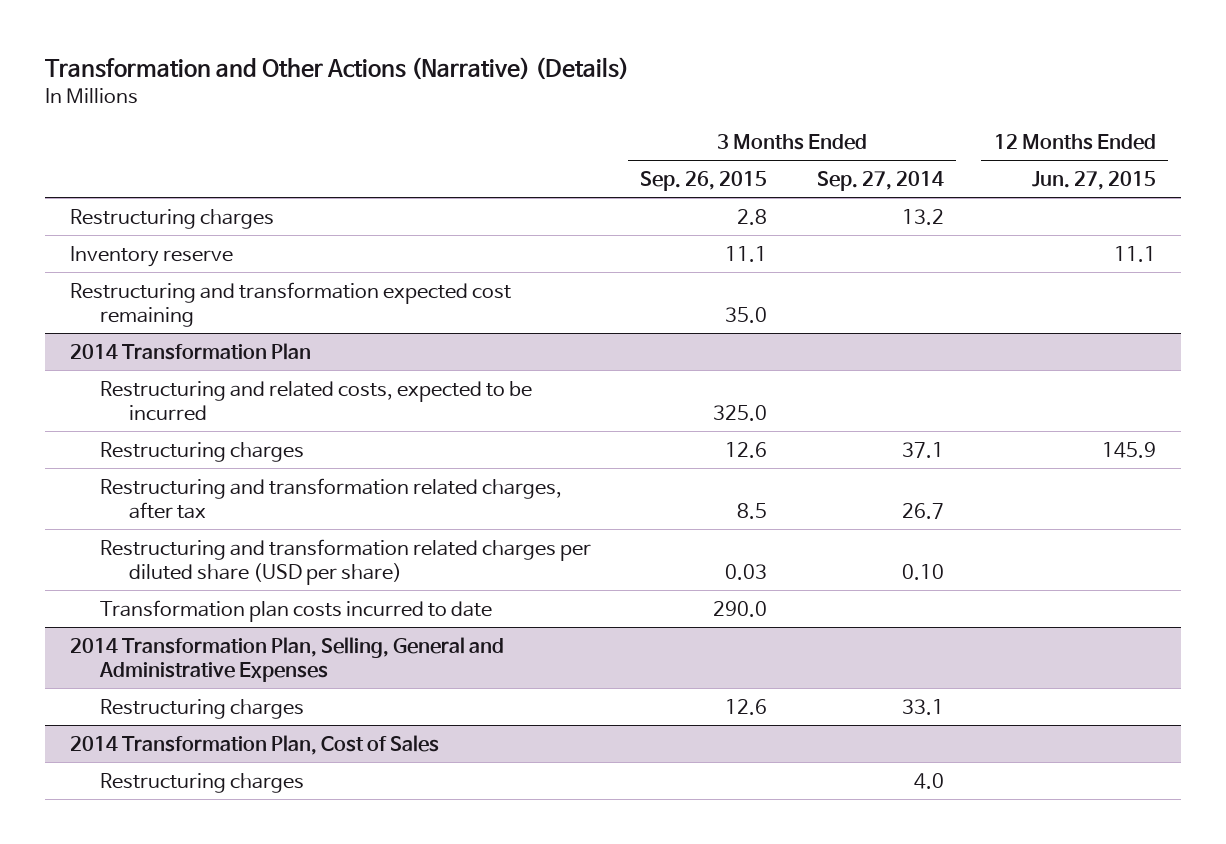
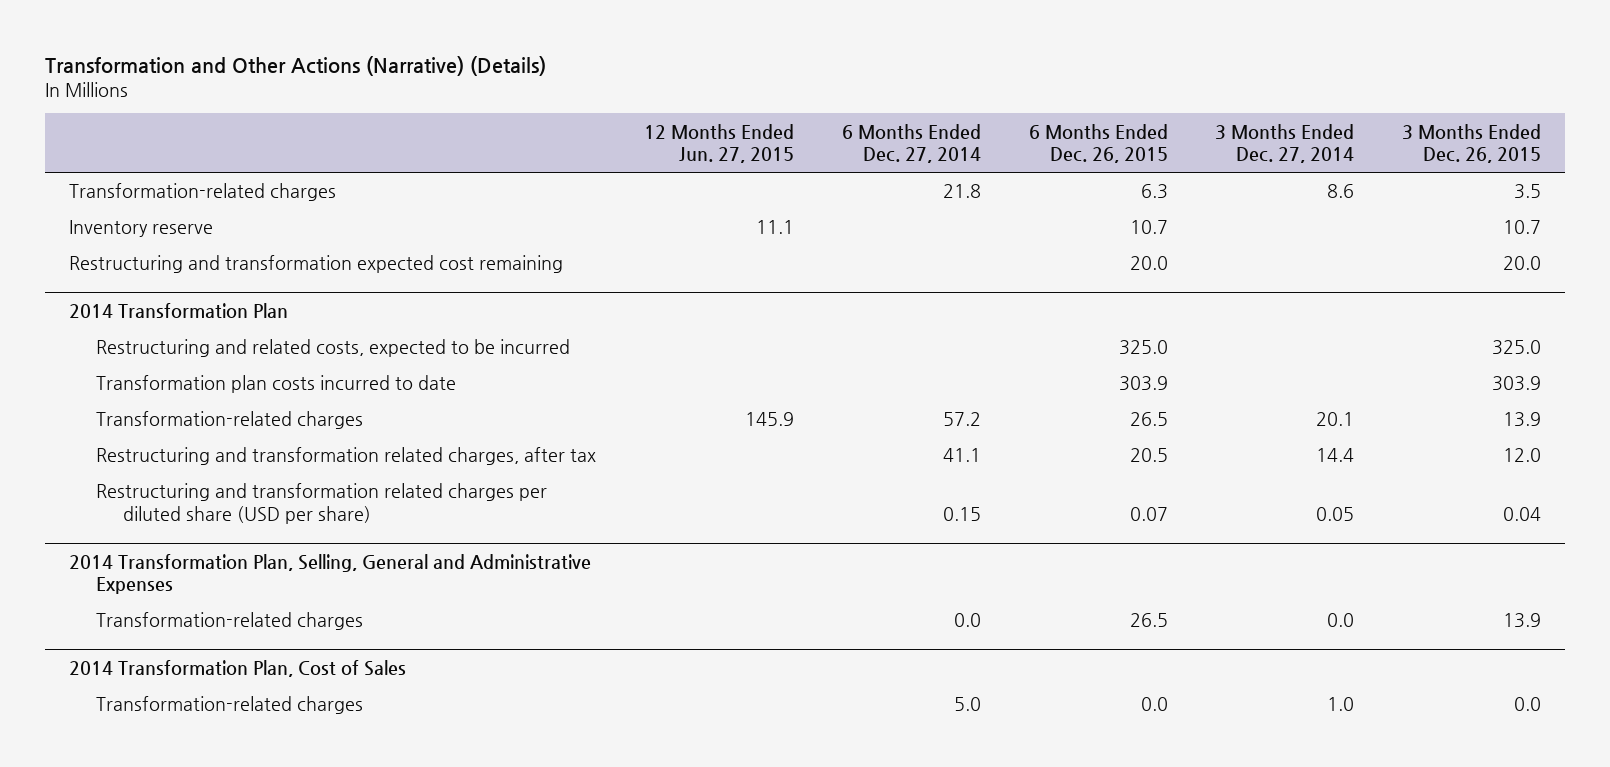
- | 3 Months Ended Sep. 26, 2015 | 3 Months Ended Sep. 27, 2014 | 12 Months Ended Jun. 27, 2015
+ | 12 Months Ended Jun. 27, 2015 | 6 Months Ended Dec. 27, 2014 | 6 Months Ended Dec. 26, 2015 | 3 Months Ended Dec. 27, 2014 | 3 Months Ended Dec. 26, 2015
- Restructuring charges | 2.8 | 13.2 |
+ Transformation-related charges | | 21.8 | 6.3 | 8.6 | 3.5
@ 2014 Transformation Plan
- Restructuring charges | 12.6 | 37.1 | 145.9
moved up: Transformation plan costs incurred to date | | | 303.9 | | 303.9
+ Transformation-related charges | 145.9 | 57.2 | 26.5 | 20.1 | 13.9
@ 2014 Transformation Plan, Selling, General and Administrative Expenses
- Restructuring charges | 12.6 | 33.1 |
+ Transformation-related charges | | 0.0 | 26.5 | 0.0 | 13.9
@ 2014 Transformation Plan, Cost of Sales
- Restructuring charges | | 4.0 |
+ Transformation-related charges | | 5.0 | 0.0 | 1.0 | 0.0

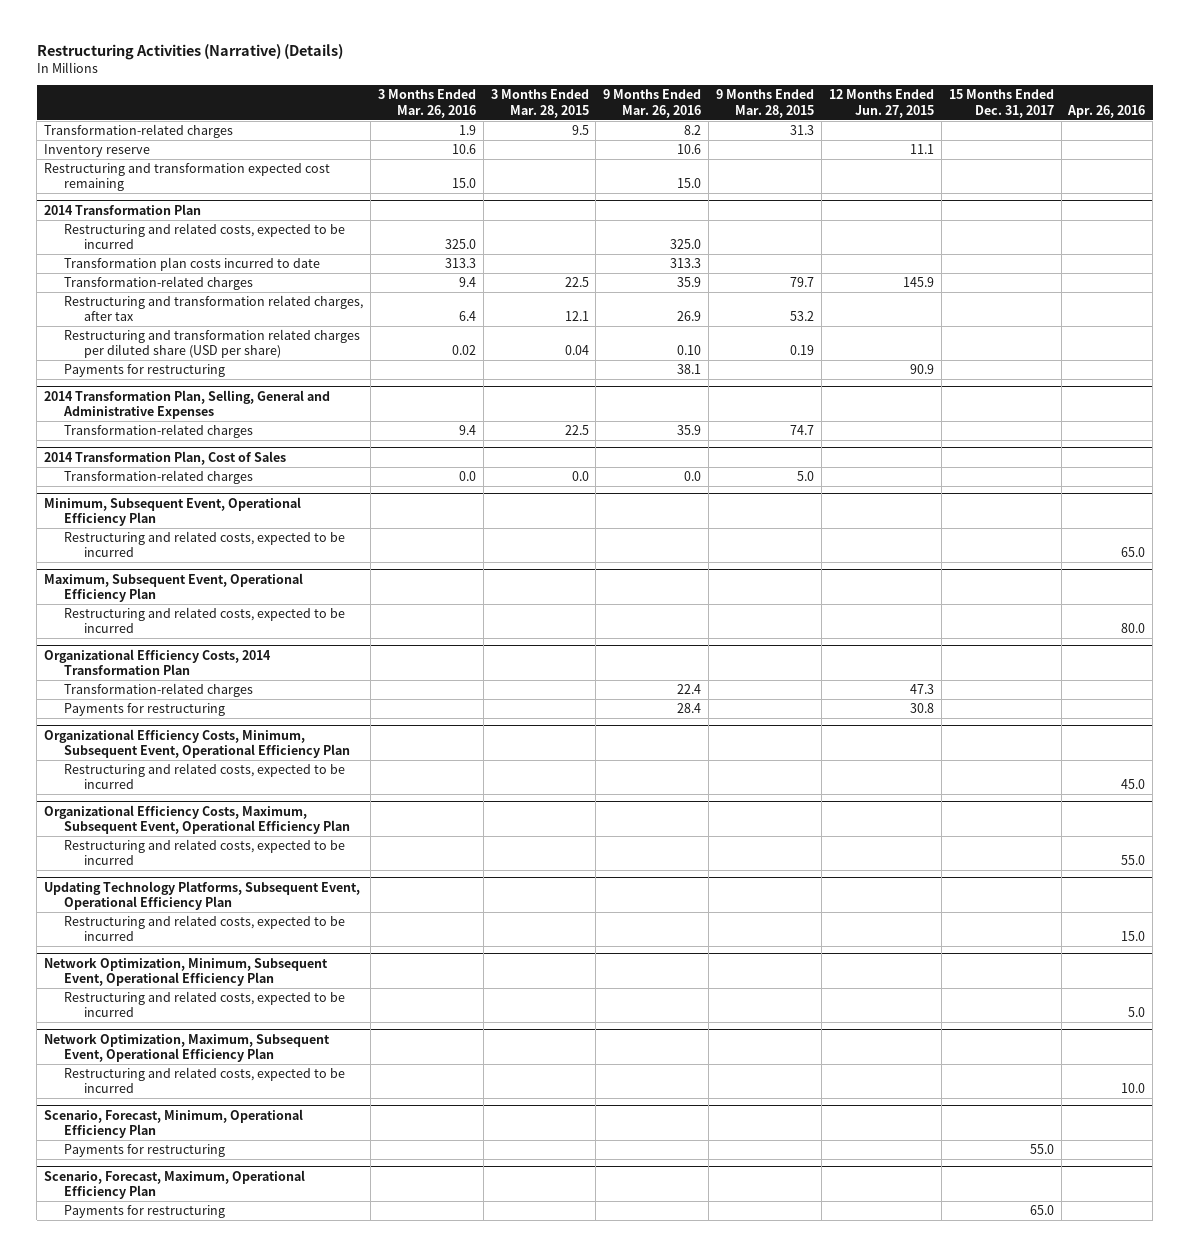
- Transformation and Other Actions (Narrative) (Details)
+ Restructuring Activities (Narrative) (Details)
- | 12 Months Ended Jun. 27, 2015 | 6 Months Ended Dec. 27, 2014 | 6 Months Ended Dec. 26, 2015 | 3 Months Ended Dec. 27, 2014 | 3 Months Ended Dec. 26, 2015
+ | 3 Months Ended Mar. 26, 2016 | 3 Months Ended Mar. 28, 2015 | 9 Months Ended Mar. 26, 2016 | 9 Months Ended Mar. 28, 2015 | 12 Months Ended Jun. 27, 2015 | 15 Months Ended Dec. 31, 2017 | Apr. 26, 2016
@ 2014 Transformation Plan
+ Payments for restructuring | | | 38.1 | | 90.9 | |
+ Minimum, Subsequent Event, Operational Efficiency Plan
+ Restructuring and related costs, expected to be incurred | | | | | | | 65.0
+ Maximum, Subsequent Event, Operational Efficiency Plan
+ Restructuring and related costs, expected to be incurred | | | | | | | 80.0
+ Organizational Efficiency Costs, 2014 Transformation Plan
+ Transformation-related charges | | | 22.4 | | 47.3 | |
+ Payments for restructuring | | | 28.4 | | 30.8 | |
+ Organizational Efficiency Costs, Minimum, Subsequent Event, Operational Efficiency Plan
+ Restructuring and related costs, expected to be incurred | | | | | | | 45.0
+ Organizational Efficiency Costs, Maximum, Subsequent Event, Operational Efficiency Plan
+ Restructuring and related costs, expected to be incurred | | | | | | | 55.0
+ Updating Technology Platforms, Subsequent Event, Operational Efficiency Plan
+ Restructuring and related costs, expected to be incurred | | | | | | | 15.0
+ Network Optimization, Minimum, Subsequent Event, Operational Efficiency Plan
+ Restructuring and related costs, expected to be incurred | | | | | | | 5.0
+ Network Optimization, Maximum, Subsequent Event, Operational Efficiency Plan
+ Restructuring and related costs, expected to be incurred | | | | | | | 10.0
+ Scenario, Forecast, Minimum, Operational Efficiency Plan
+ Payments for restructuring | | | | | | 55.0 |
+ Scenario, Forecast, Maximum, Operational Efficiency Plan
+ Payments for restructuring | | | | | | 65.0 |

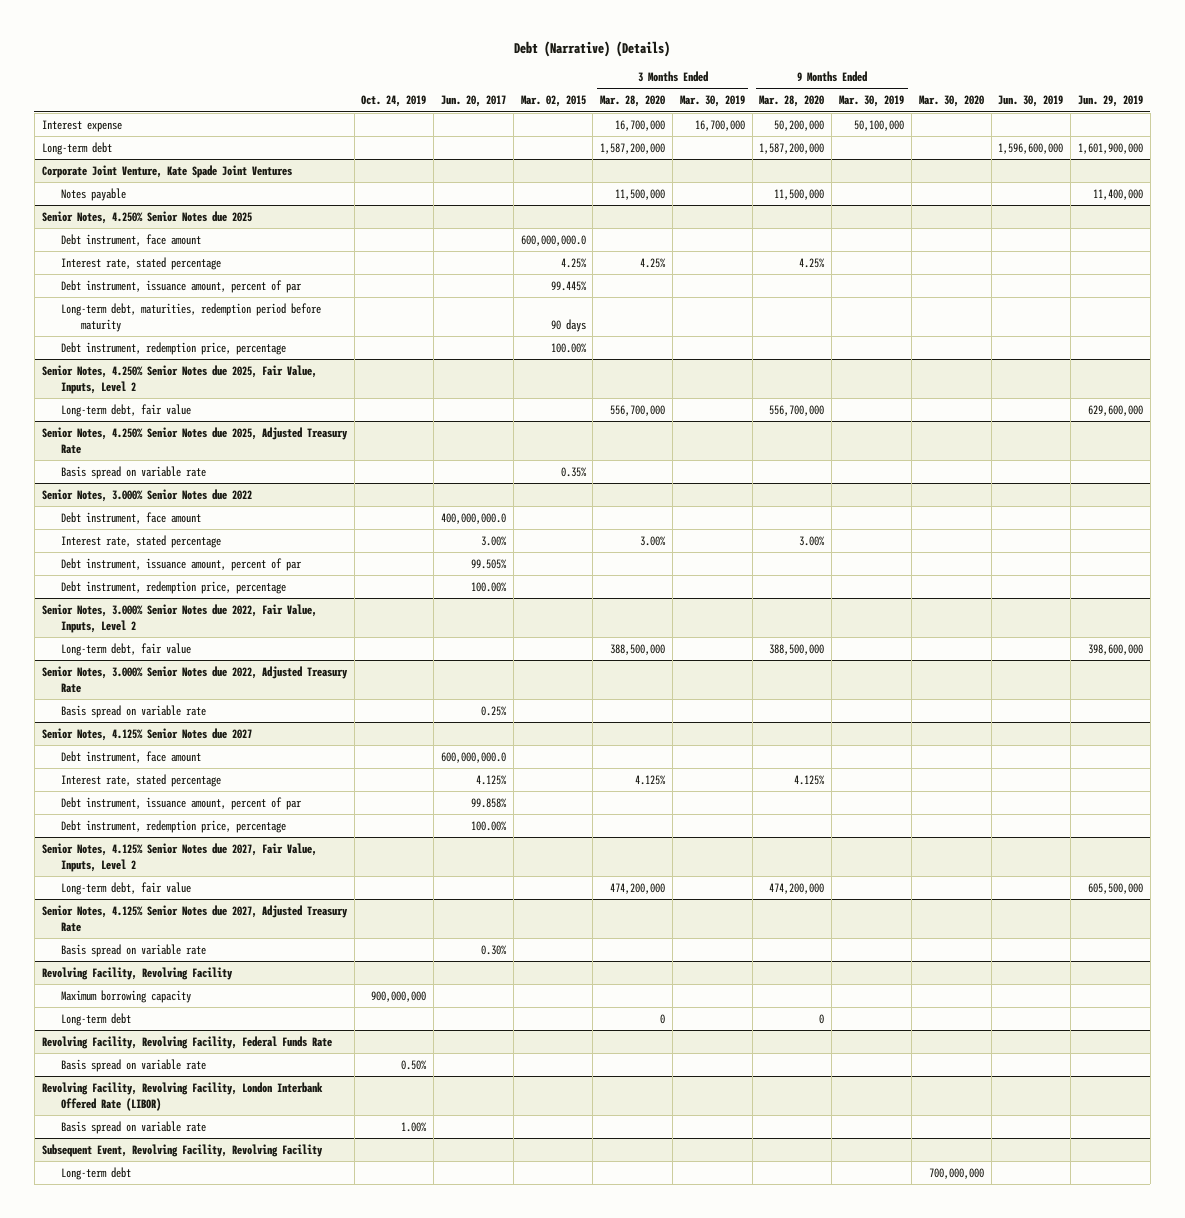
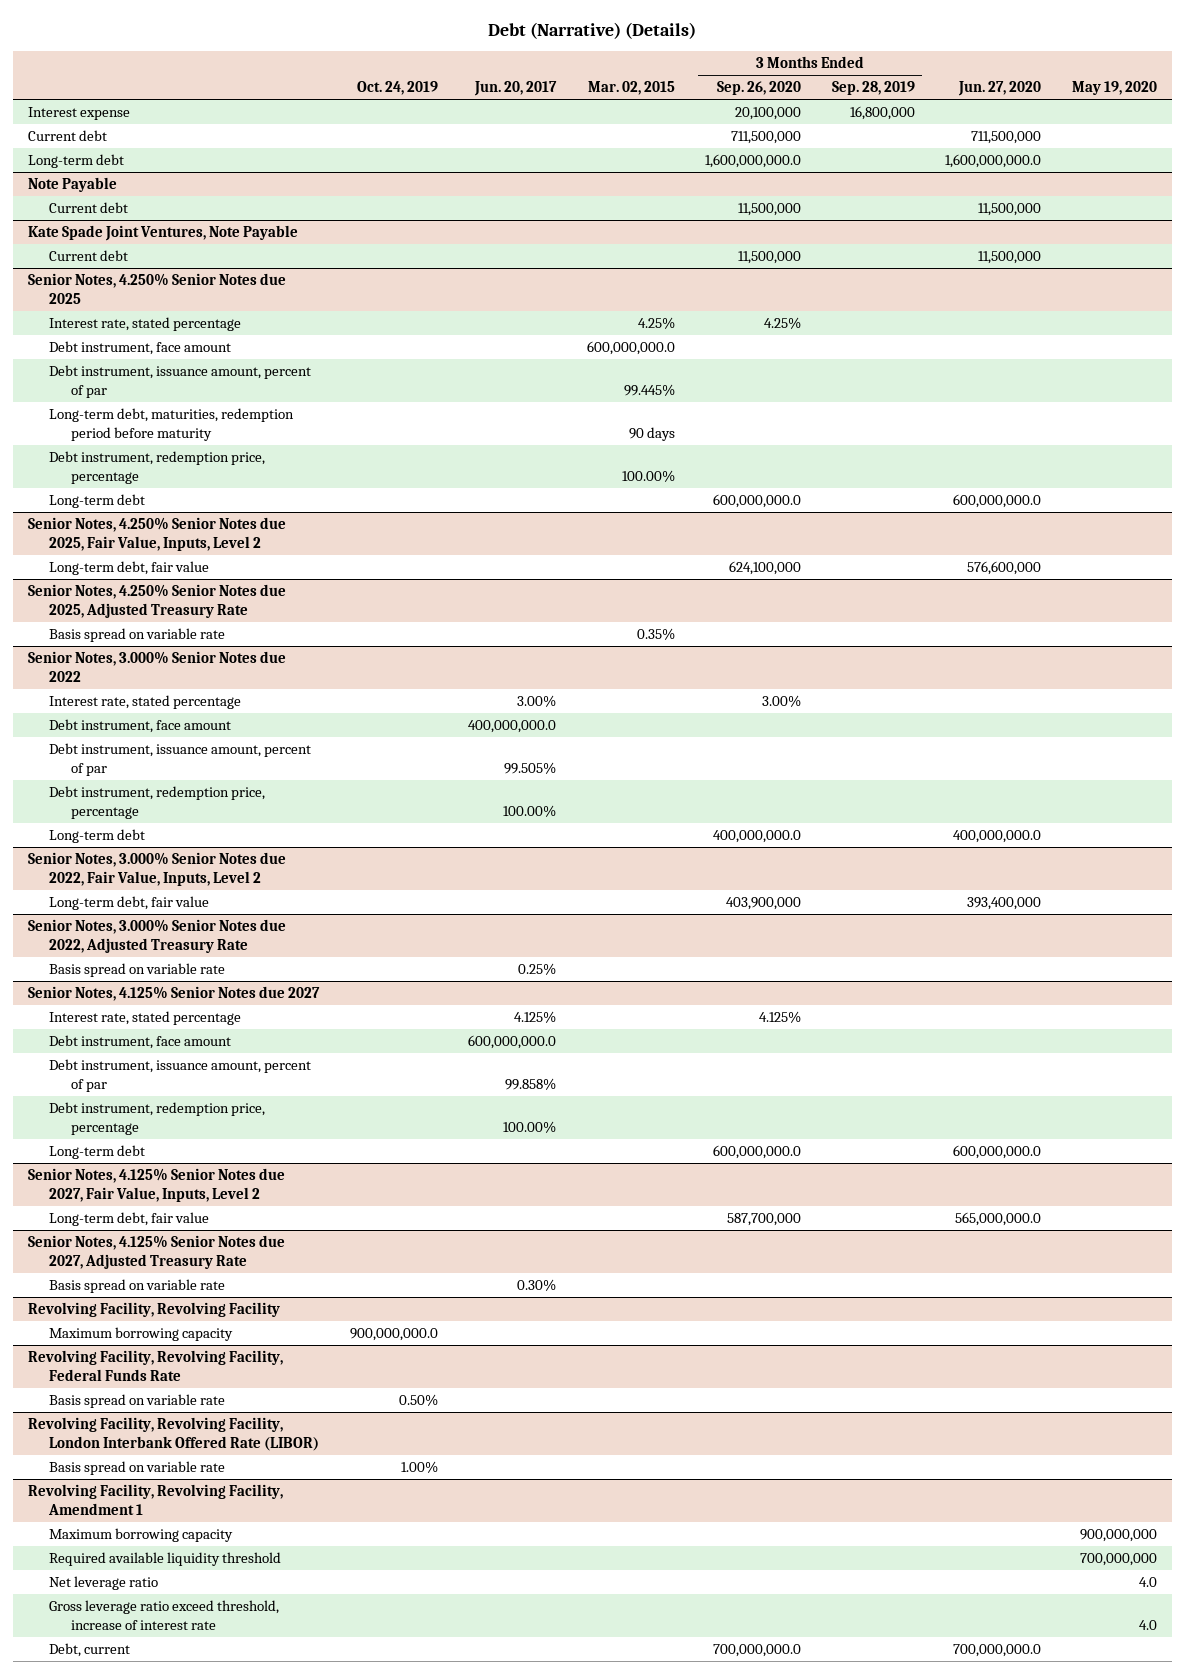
- | Oct. 24, 2019 | Jun. 20, 2017 | Mar. 02, 2015 | 3 Months Ended Mar. 28, 2020 | 3 Months Ended Mar. 30, 2019 | 9 Months Ended Mar. 28, 2020 | 9 Months Ended Mar. 30, 2019 | Mar. 30, 2020 | Jun. 30, 2019 | Jun. 29, 2019
+ | Oct. 24, 2019 | Jun. 20, 2017 | Mar. 02, 2015 | 3 Months Ended Sep. 26, 2020 | 3 Months Ended Sep. 28, 2019 | Jun. 27, 2020 | May 19, 2020
+ Current debt | | | | 711,500,000 | | 711,500,000 |
- Corporate Joint Venture, Kate Spade Joint Ventures
- Notes payable | | | | 11,500,000 | | 11,500,000 | | | | 11,400,000
+ Note Payable
+ Current debt | | | | 11,500,000 | | 11,500,000 |
+ Kate Spade Joint Ventures, Note Payable
+ Current debt | | | | 11,500,000 | | 11,500,000 |
@ Senior Notes, 4.250% Senior Notes due 2025
moved down: Debt instrument, face amount | | | 600,000,000.0 | | | |
+ Long-term debt | | | | 600,000,000.0 | | 600,000,000.0 |
@ Senior Notes, 3.000% Senior Notes due 2022
moved down: Debt instrument, face amount | | 400,000,000.0 | | | | |
+ Long-term debt | | | | 400,000,000.0 | | 400,000,000.0 |
@ Senior Notes, 4.125% Senior Notes due 2027
moved down: Debt instrument, face amount | | 600,000,000.0 | | | | |
+ Long-term debt | | | | 600,000,000.0 | | 600,000,000.0 |
@ Revolving Facility, Revolving Facility
- Maximum borrowing capacity | 900,000,000 | | | | | | | | |
- Long-term debt | | | | 0 | | 0 | | | |
+ Maximum borrowing capacity | 900,000,000.0 | | | | | |
- Subsequent Event, Revolving Facility, Revolving Facility
- Long-term debt | | | | | | | | 700,000,000 | |
+ Revolving Facility, Revolving Facility, Amendment 1
+ Maximum borrowing capacity | | | | | | | 900,000,000
+ Required available liquidity threshold | | | | | | | 700,000,000
+ Net leverage ratio | | | | | | | 4.0
+ Gross leverage ratio exceed threshold, increase of interest rate | | | | | | | 4.0
+ Debt, current | | | | 700,000,000.0 | | 700,000,000.0 |

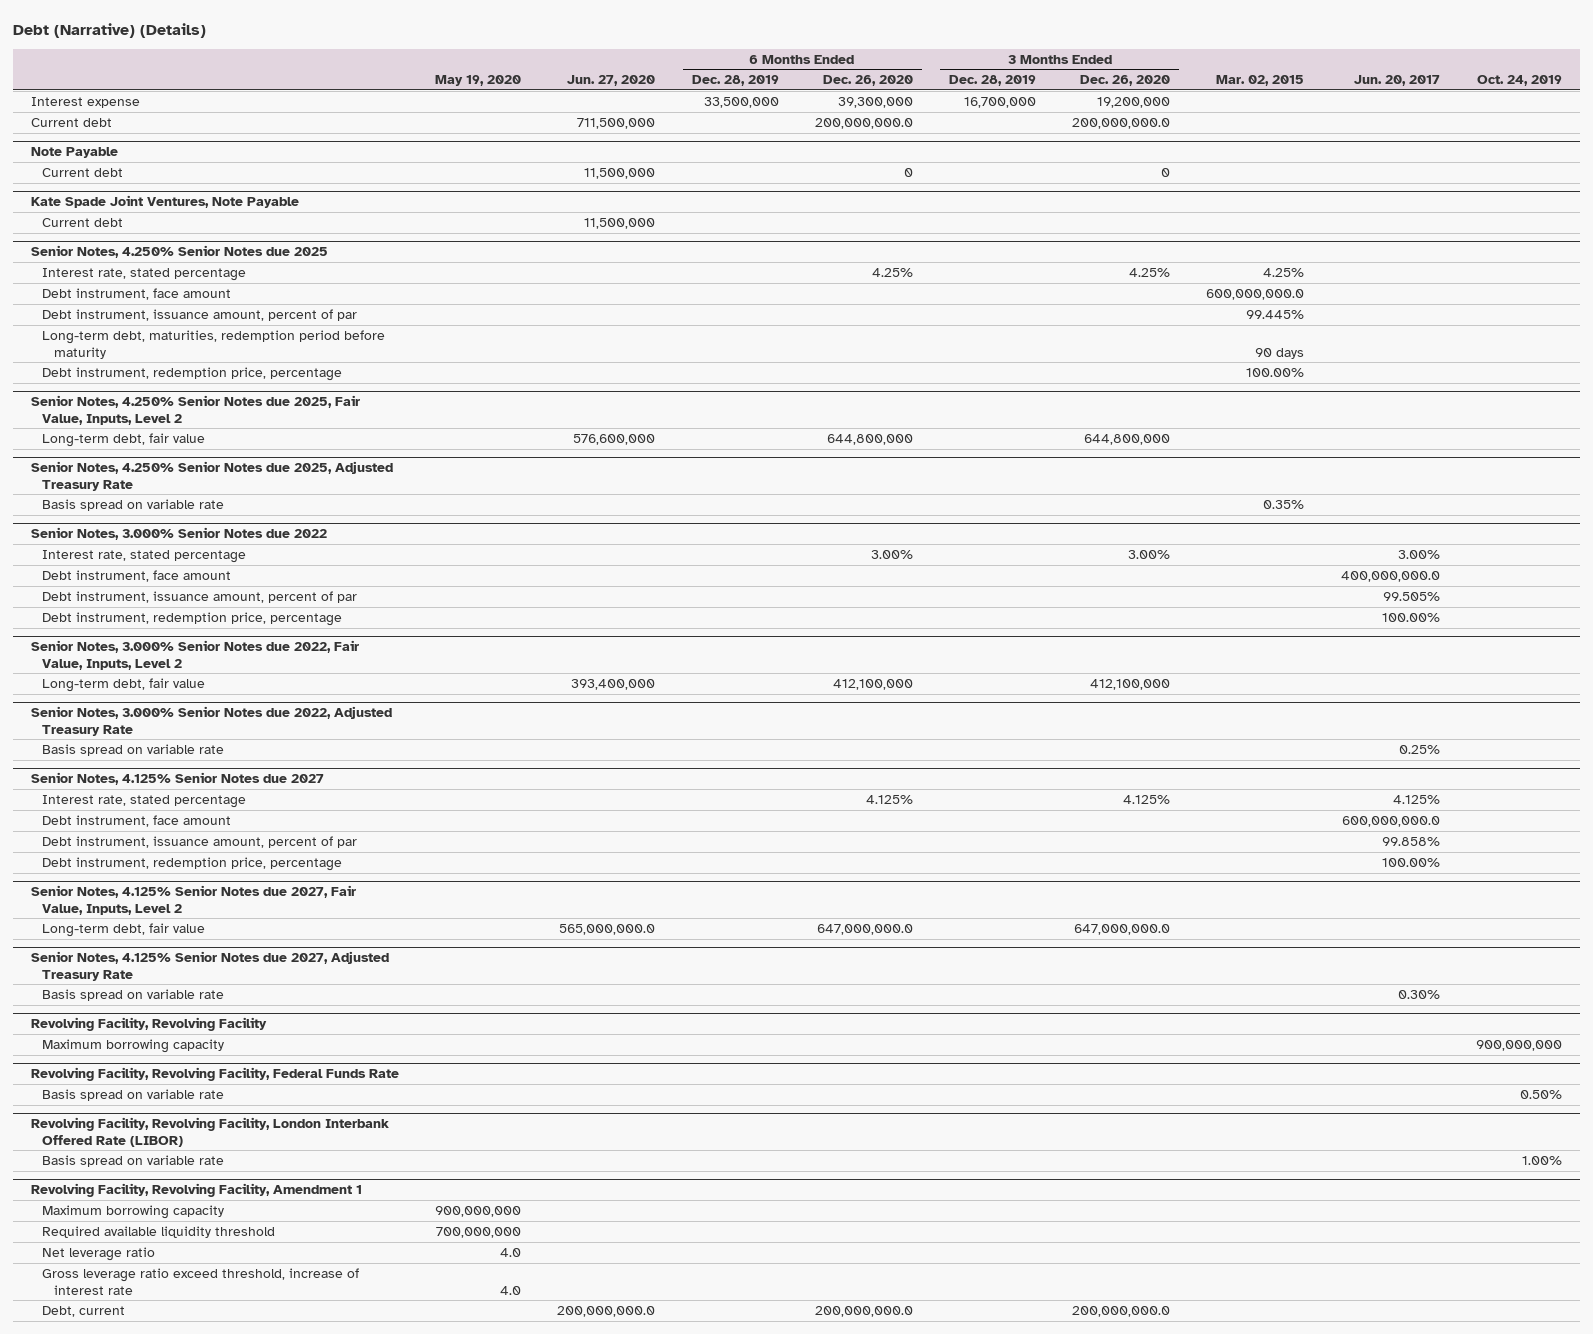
- | Oct. 24, 2019 | Jun. 20, 2017 | Mar. 02, 2015 | 3 Months Ended Sep. 26, 2020 | 3 Months Ended Sep. 28, 2019 | Jun. 27, 2020 | May 19, 2020
+ | May 19, 2020 | Jun. 27, 2020 | 6 Months Ended Dec. 28, 2019 | 6 Months Ended Dec. 26, 2020 | 3 Months Ended Dec. 28, 2019 | 3 Months Ended Dec. 26, 2020 | Mar. 02, 2015 | Jun. 20, 2017 | Oct. 24, 2019
- Long-term debt | | | | 1,600,000,000.0 | | 1,600,000,000.0 |
@ Senior Notes, 4.250% Senior Notes due 2025
- Long-term debt | | | | 600,000,000.0 | | 600,000,000.0 |
@ Senior Notes, 3.000% Senior Notes due 2022
- Long-term debt | | | | 400,000,000.0 | | 400,000,000.0 |
@ Senior Notes, 4.125% Senior Notes due 2027
- Long-term debt | | | | 600,000,000.0 | | 600,000,000.0 |
@ Revolving Facility, Revolving Facility
- Maximum borrowing capacity | 900,000,000.0 | | | | | |
+ Maximum borrowing capacity | | | | | | | | | 900,000,000
@ Revolving Facility, Revolving Facility, Amendment 1
- Debt, current | | | | 700,000,000.0 | | 700,000,000.0 |
+ Debt, current | | 200,000,000.0 | | 200,000,000.0 | | 200,000,000.0 | | |

